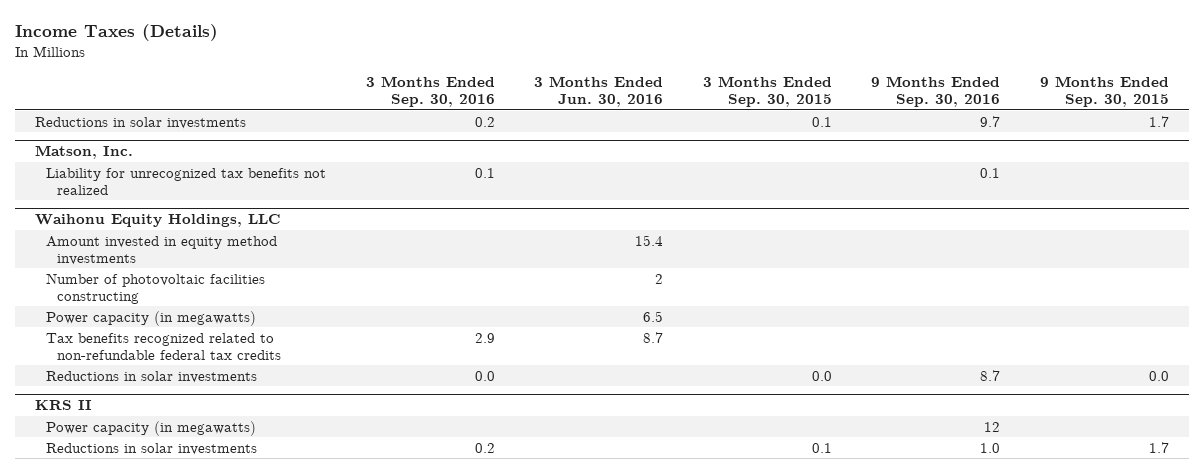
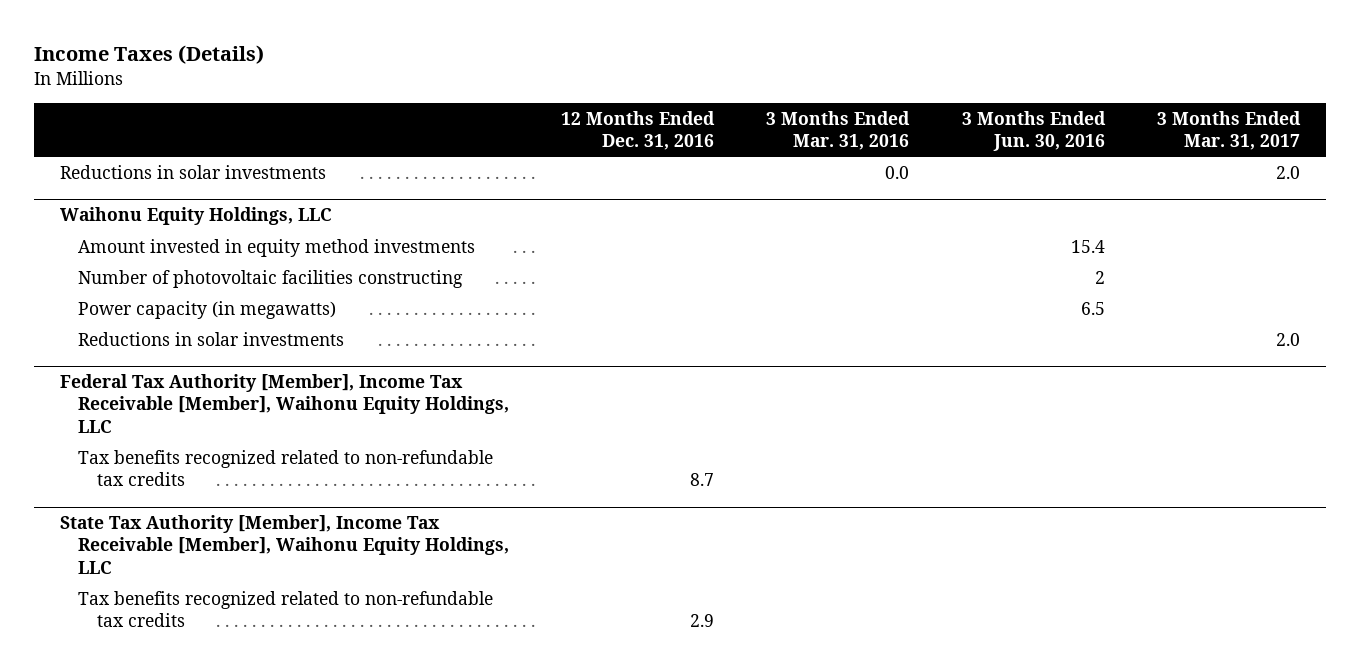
- | 3 Months Ended Sep. 30, 2016 | 3 Months Ended Jun. 30, 2016 | 3 Months Ended Sep. 30, 2015 | 9 Months Ended Sep. 30, 2016 | 9 Months Ended Sep. 30, 2015
+ | 12 Months Ended Dec. 31, 2016 | 3 Months Ended Mar. 31, 2016 | 3 Months Ended Jun. 30, 2016 | 3 Months Ended Mar. 31, 2017
- Matson, Inc.
- Liability for unrecognized tax benefits not realized | 0.1 | | | 0.1 |
@ Waihonu Equity Holdings, LLC
- Tax benefits recognized related to non-refundable federal tax credits | 2.9 | 8.7 | | |
- KRS II
- Power capacity (in megawatts) | | | | 12 |
- Reductions in solar investments | 0.2 | | 0.1 | 1.0 | 1.7
+ Federal Tax Authority [Member], Income Tax Receivable [Member], Waihonu Equity Holdings, LLC
+ Tax benefits recognized related to non-refundable tax credits | 8.7 | | |
+ State Tax Authority [Member], Income Tax Receivable [Member], Waihonu Equity Holdings, LLC
+ Tax benefits recognized related to non-refundable tax credits | 2.9 | | |

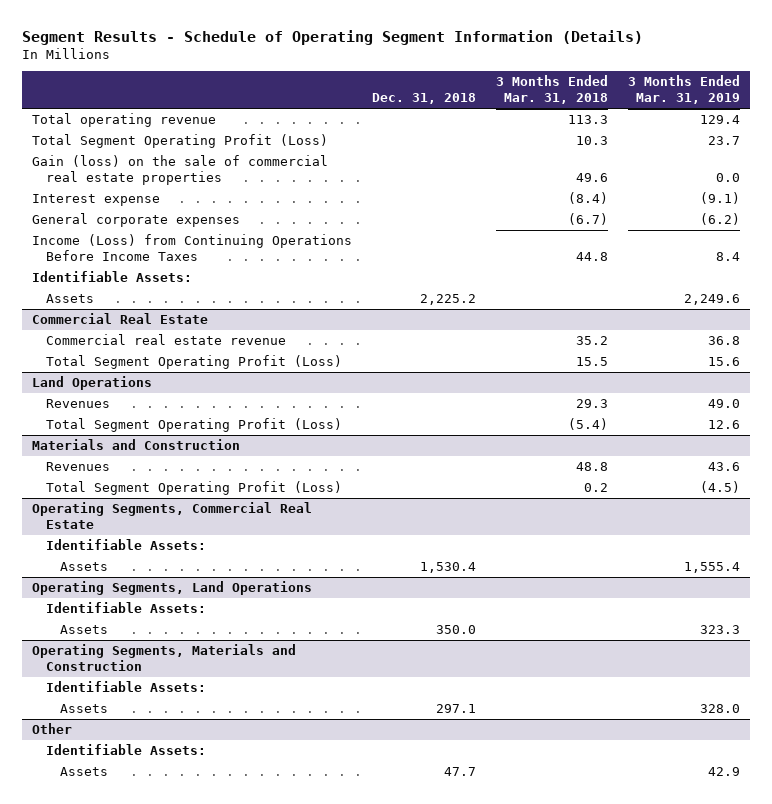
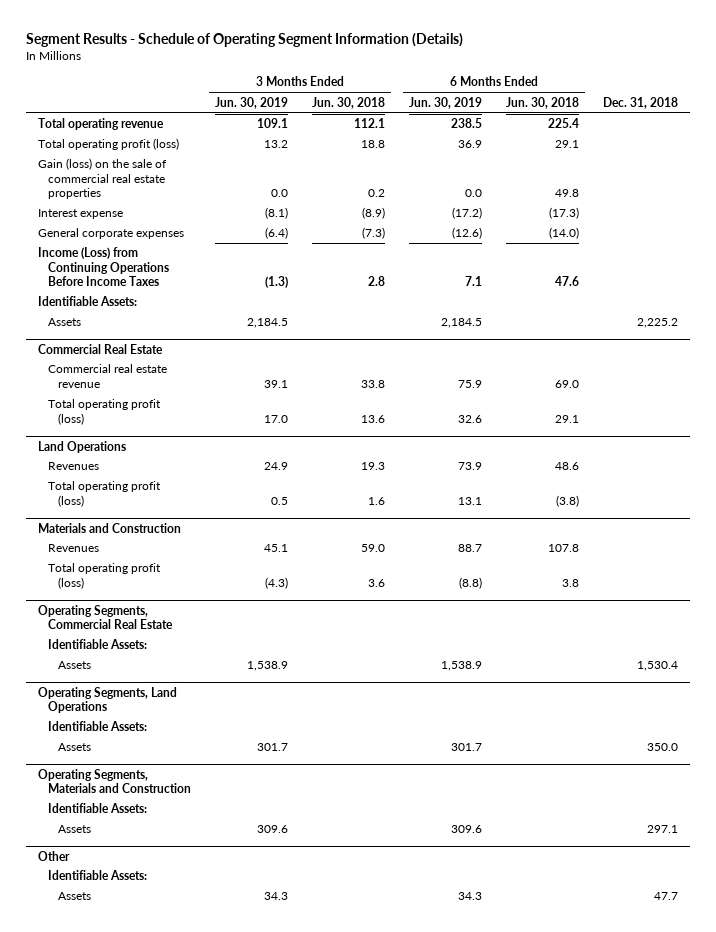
- | Dec. 31, 2018 | 3 Months Ended Mar. 31, 2018 | 3 Months Ended Mar. 31, 2019
+ | 3 Months Ended Jun. 30, 2019 | 3 Months Ended Jun. 30, 2018 | 6 Months Ended Jun. 30, 2019 | 6 Months Ended Jun. 30, 2018 | Dec. 31, 2018
- Total Segment Operating Profit (Loss) | | 10.3 | 23.7
+ Total operating profit (loss) | 13.2 | 18.8 | 36.9 | 29.1 |
@ Commercial Real Estate
- Total Segment Operating Profit (Loss) | | 15.5 | 15.6
+ Total operating profit (loss) | 17.0 | 13.6 | 32.6 | 29.1 |
@ Land Operations
- Total Segment Operating Profit (Loss) | | (5.4) | 12.6
+ Total operating profit (loss) | 0.5 | 1.6 | 13.1 | (3.8) |
@ Materials and Construction
- Total Segment Operating Profit (Loss) | | 0.2 | (4.5)
+ Total operating profit (loss) | (4.3) | 3.6 | (8.8) | 3.8 |

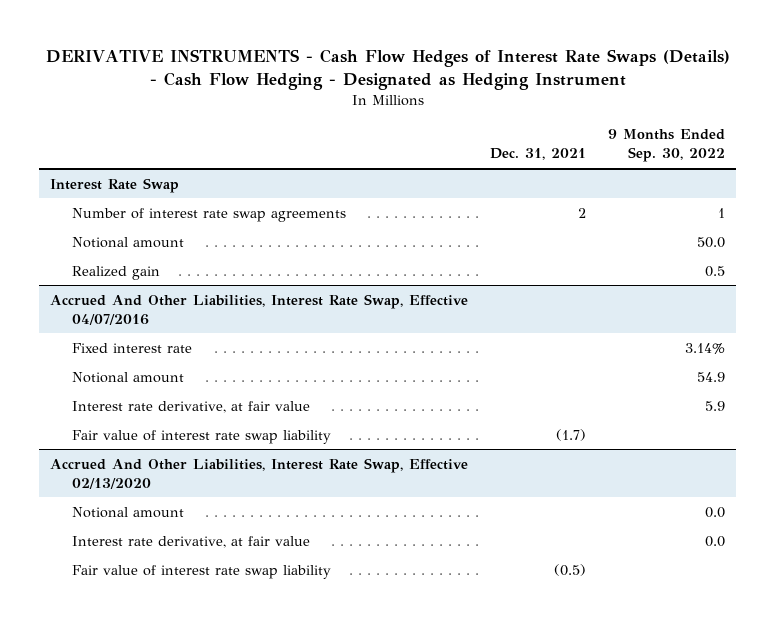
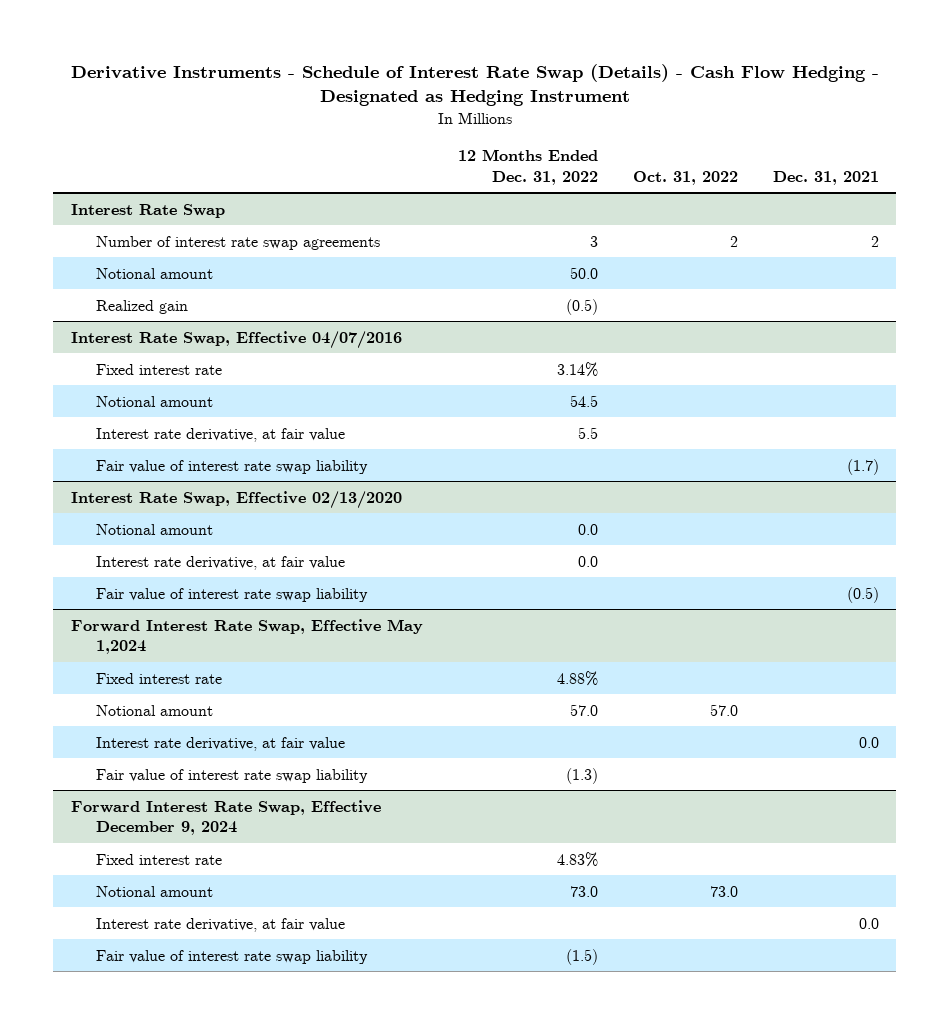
- DERIVATIVE INSTRUMENTS - Cash Flow Hedges of Interest Rate Swaps (Details) - Cash Flow Hedging - Designated as Hedging Instrument
+ Derivative Instruments - Schedule of Interest Rate Swap (Details) - Cash Flow Hedging - Designated as Hedging Instrument
- | Dec. 31, 2021 | 9 Months Ended Sep. 30, 2022
+ | 12 Months Ended Dec. 31, 2022 | Oct. 31, 2022 | Dec. 31, 2021
- Accrued And Other Liabilities, Interest Rate Swap, Effective 04/07/2016
+ Interest Rate Swap, Effective 04/07/2016
- Accrued And Other Liabilities, Interest Rate Swap, Effective 02/13/2020
+ Interest Rate Swap, Effective 02/13/2020
+ Forward Interest Rate Swap, Effective May 1,2024
+ Fixed interest rate | 4.88% | |
+ Notional amount | 57.0 | 57.0 |
+ Interest rate derivative, at fair value | | | 0.0
+ Fair value of interest rate swap liability | (1.3) | |
+ Forward Interest Rate Swap, Effective December 9, 2024
+ Fixed interest rate | 4.83% | |
+ Notional amount | 73.0 | 73.0 |
+ Interest rate derivative, at fair value | | | 0.0
+ Fair value of interest rate swap liability | (1.5) | |

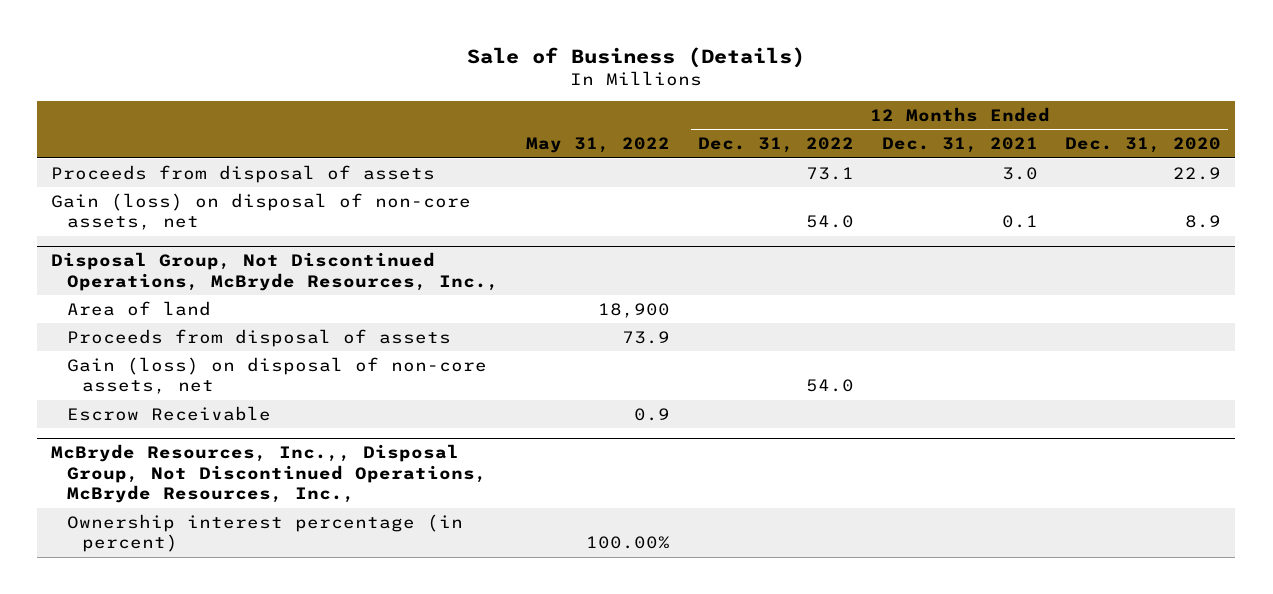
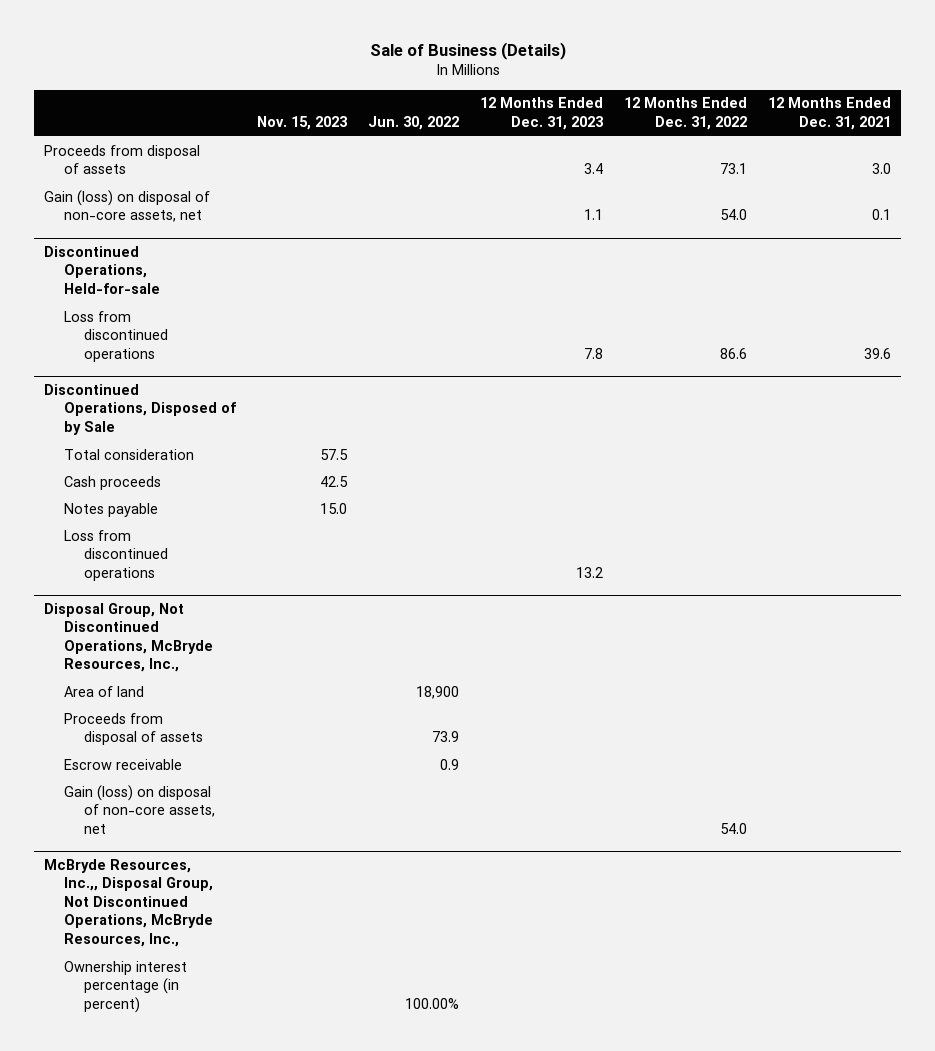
- | May 31, 2022 | 12 Months Ended Dec. 31, 2022 | 12 Months Ended Dec. 31, 2021 | 12 Months Ended Dec. 31, 2020
+ | Nov. 15, 2023 | Jun. 30, 2022 | 12 Months Ended Dec. 31, 2023 | 12 Months Ended Dec. 31, 2022 | 12 Months Ended Dec. 31, 2021
+ Discontinued Operations, Held-for-sale
+ Loss from discontinued operations | | | 7.8 | 86.6 | 39.6
+ Discontinued Operations, Disposed of by Sale
+ Total consideration | 57.5 | | | |
+ Cash proceeds | 42.5 | | | |
+ Notes payable | 15.0 | | | |
+ Loss from discontinued operations | | | 13.2 | |
@ Disposal Group, Not Discontinued Operations, McBryde Resources, Inc.,
+ Escrow receivable | | 0.9 | | |
- Escrow Receivable | 0.9 | | |

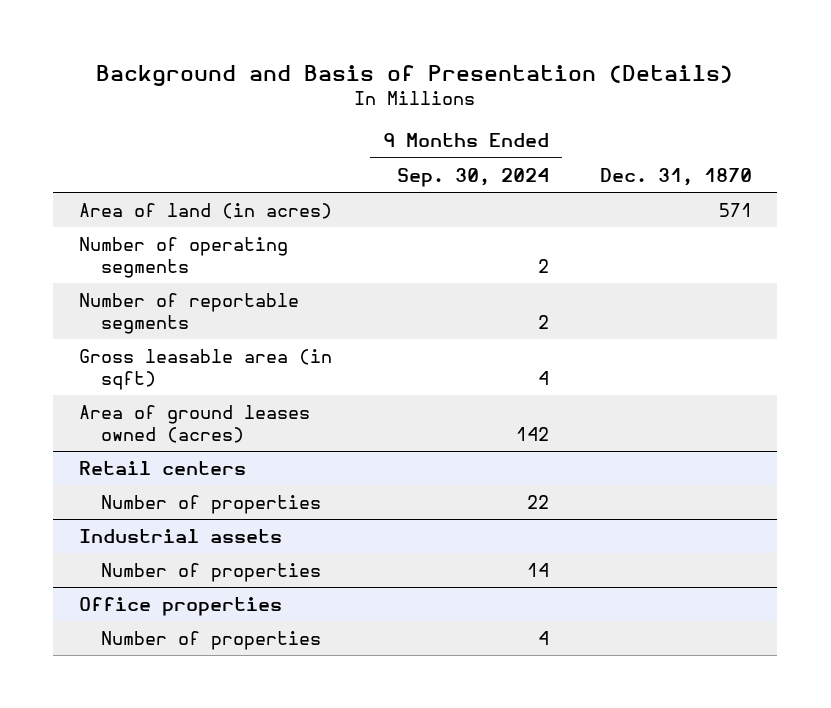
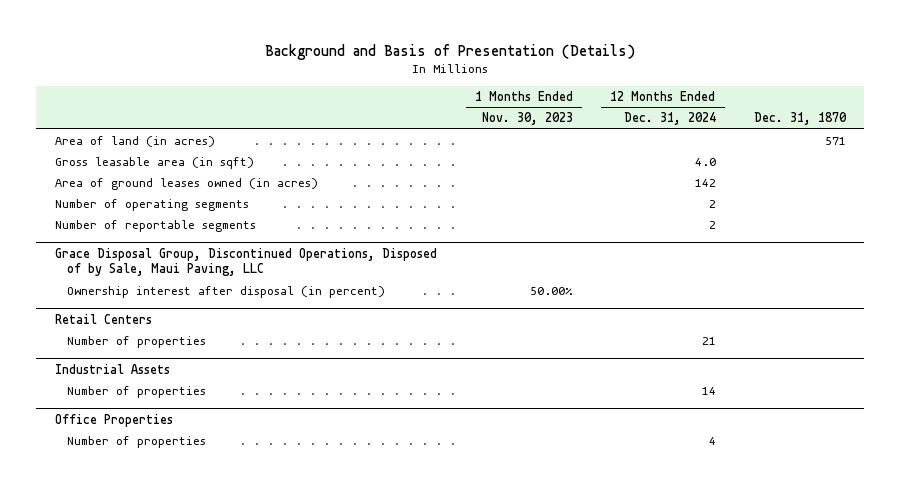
- | 9 Months Ended Sep. 30, 2024 | Dec. 31, 1870
+ | 1 Months Ended Nov. 30, 2023 | 12 Months Ended Dec. 31, 2024 | Dec. 31, 1870
moved up: Gross leasable area (in sqft) | | 4.0 |
+ Area of ground leases owned (in acres) | | 142 |
- Area of ground leases owned (acres) | 142 |
- Retail centers
+ Grace Disposal Group, Discontinued Operations, Disposed of by Sale, Maui Paving, LLC
+ Ownership interest after disposal (in percent) | 50.00% | |
+ Retail Centers
- Industrial assets
+ Industrial Assets
- Office properties
+ Office Properties

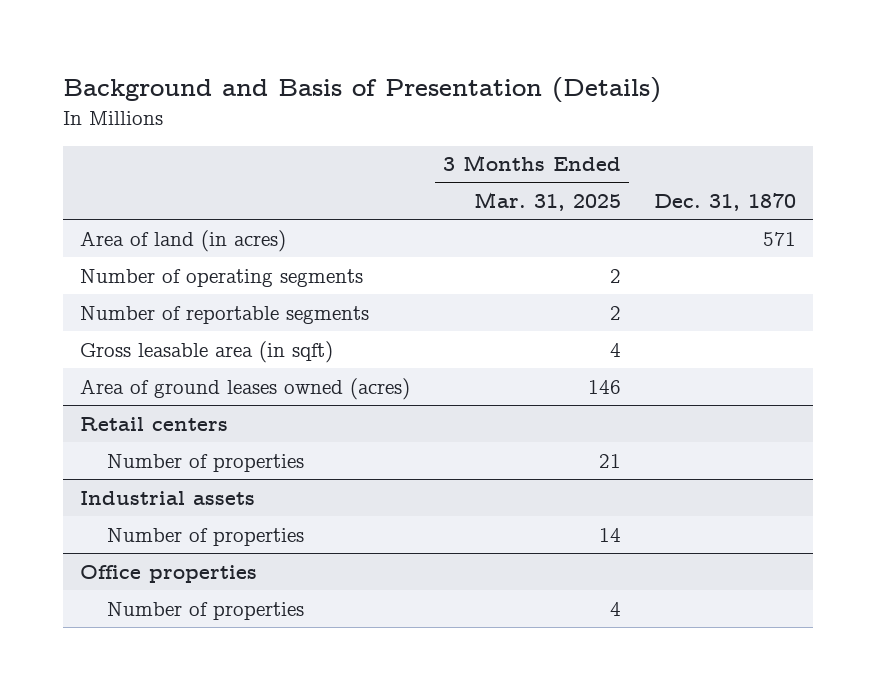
- | 1 Months Ended Nov. 30, 2023 | 12 Months Ended Dec. 31, 2024 | Dec. 31, 1870
+ | 3 Months Ended Mar. 31, 2025 | Dec. 31, 1870
- Area of ground leases owned (in acres) | | 142 |
- Grace Disposal Group, Discontinued Operations, Disposed of by Sale, Maui Paving, LLC
- Ownership interest after disposal (in percent) | 50.00% | |
- Retail Centers
moved down: Gross leasable area (in sqft) | 4 |
+ Area of ground leases owned (acres) | 146 |
+ Retail centers
- Industrial Assets
+ Industrial assets
- Office Properties
+ Office properties

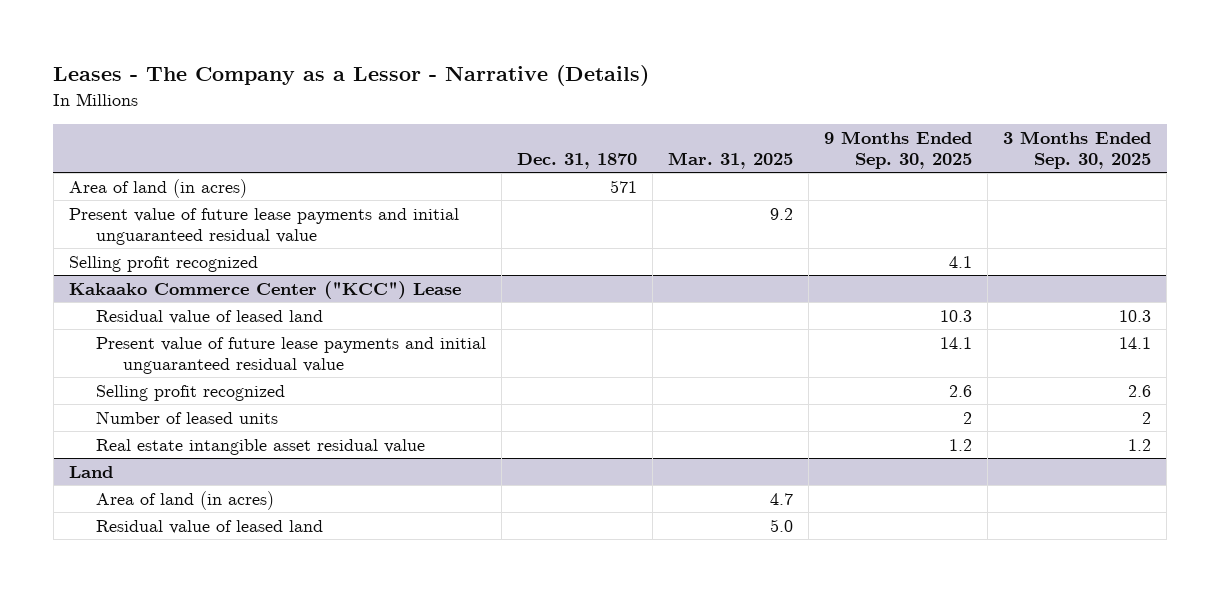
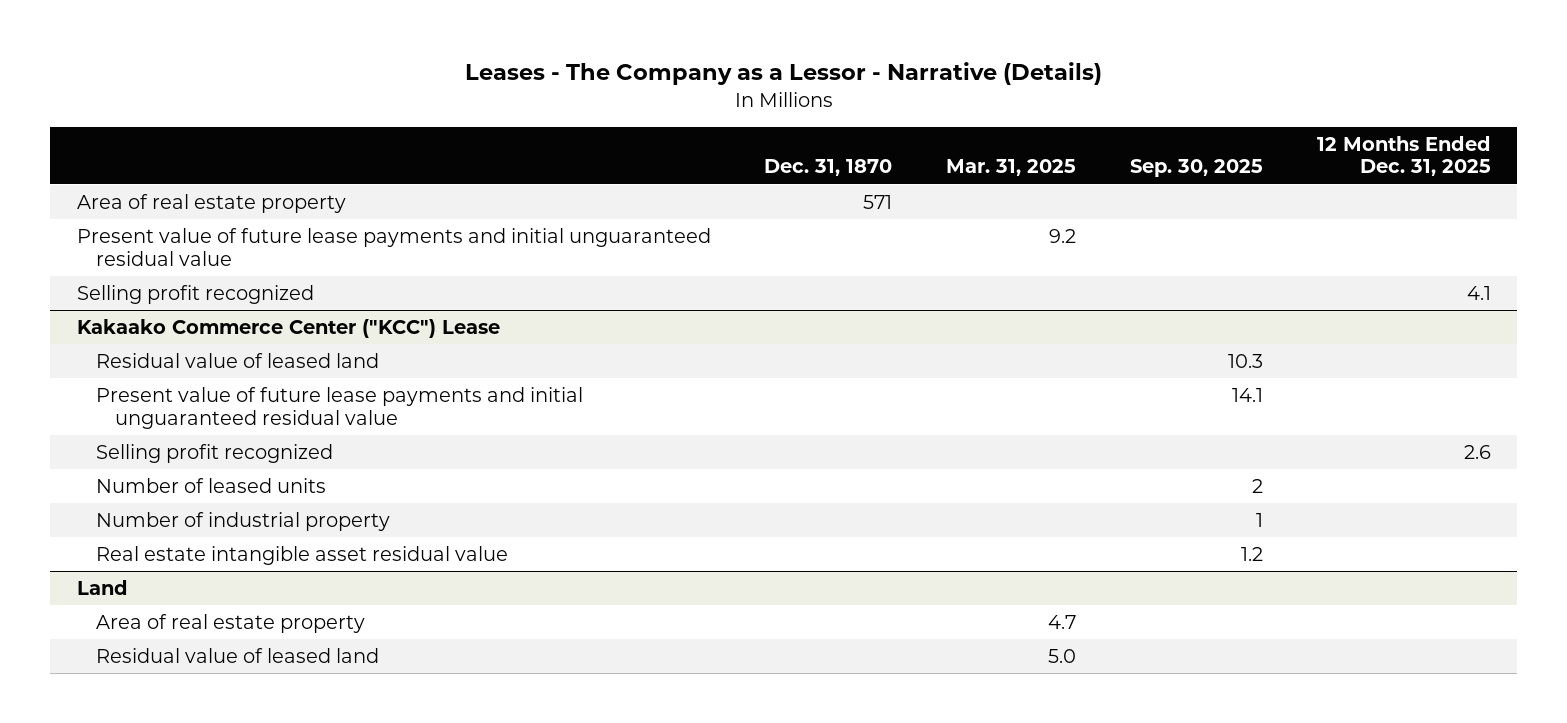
- | Dec. 31, 1870 | Mar. 31, 2025 | 9 Months Ended Sep. 30, 2025 | 3 Months Ended Sep. 30, 2025
+ | Dec. 31, 1870 | Mar. 31, 2025 | Sep. 30, 2025 | 12 Months Ended Dec. 31, 2025
- Area of land (in acres) | 571 | | |
+ Area of real estate property | 571 | | |
@ Kakaako Commerce Center ("KCC") Lease
+ Number of industrial property | | | 1 |
@ Land
- Area of land (in acres) | | 4.7 | |
+ Area of real estate property | | 4.7 | |

